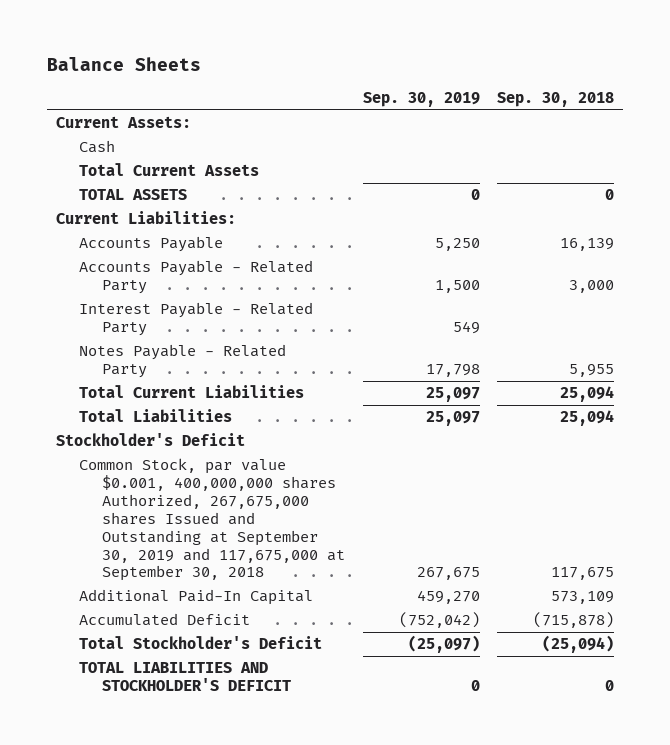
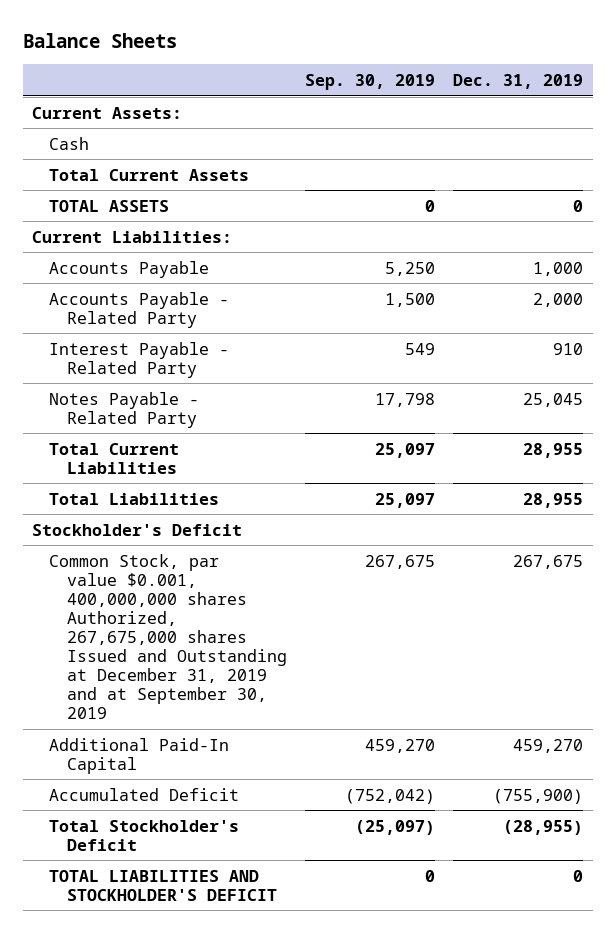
- | Sep. 30, 2019 | Sep. 30, 2018
+ | Sep. 30, 2019 | Dec. 31, 2019
- Common Stock, par value $0.001, 400,000,000 shares Authorized, 267,675,000 shares Issued and Outstanding at September 30, 2019 and 117,675,000 at September 30, 2018 | 267,675 | 117,675
+ Common Stock, par value $0.001, 400,000,000 shares Authorized, 267,675,000 shares Issued and Outstanding at December 31, 2019 and at September 30, 2019 | 267,675 | 267,675

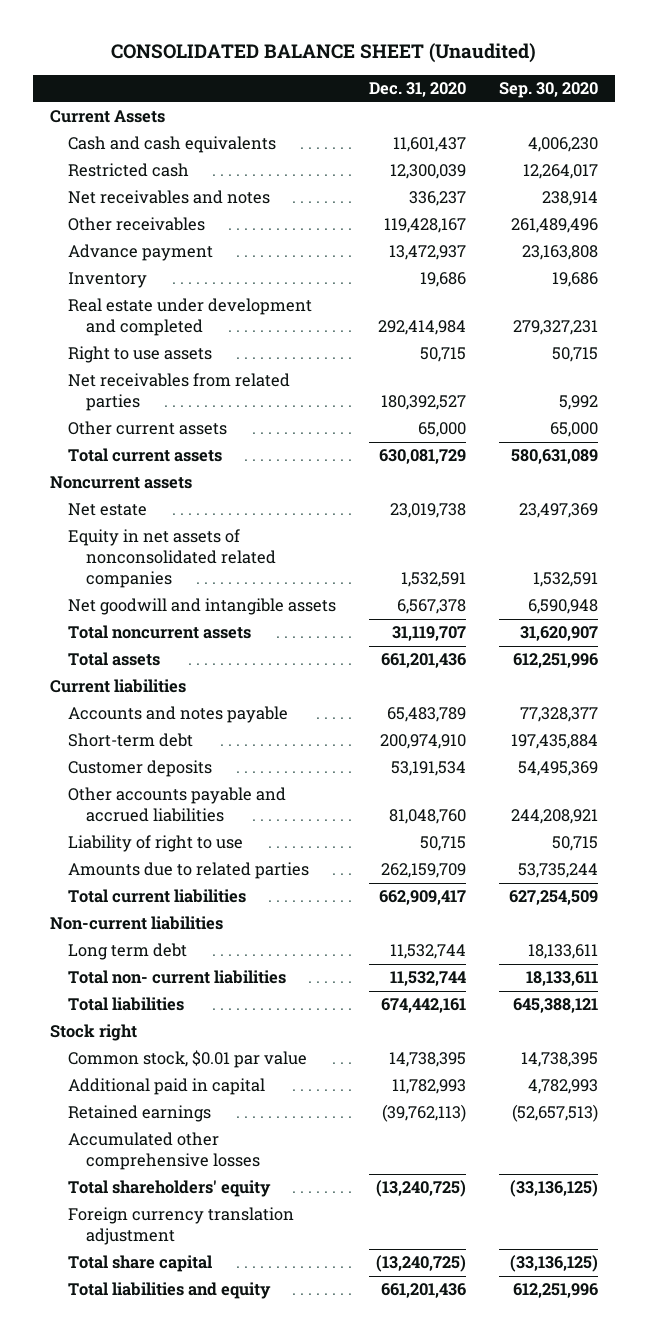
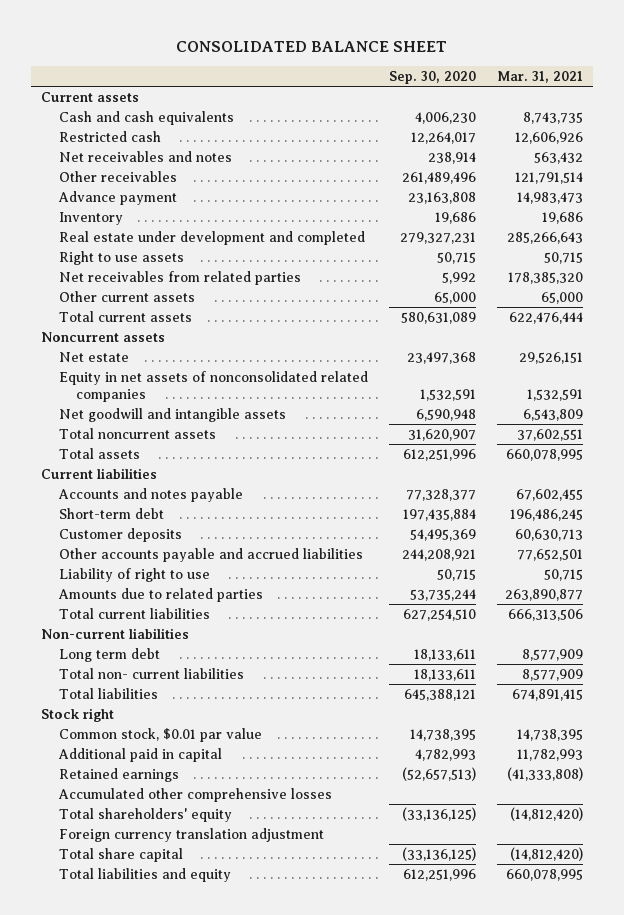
- CONSOLIDATED BALANCE SHEET (Unaudited)
+ CONSOLIDATED BALANCE SHEET
- | Dec. 31, 2020 | Sep. 30, 2020
+ | Sep. 30, 2020 | Mar. 31, 2021
- Current Assets
+ Current assets
- Net estate | 23,019,738 | 23,497,369
+ Net estate | 23,497,368 | 29,526,151
- Total current liabilities | 662,909,417 | 627,254,509
+ Total current liabilities | 627,254,510 | 666,313,506

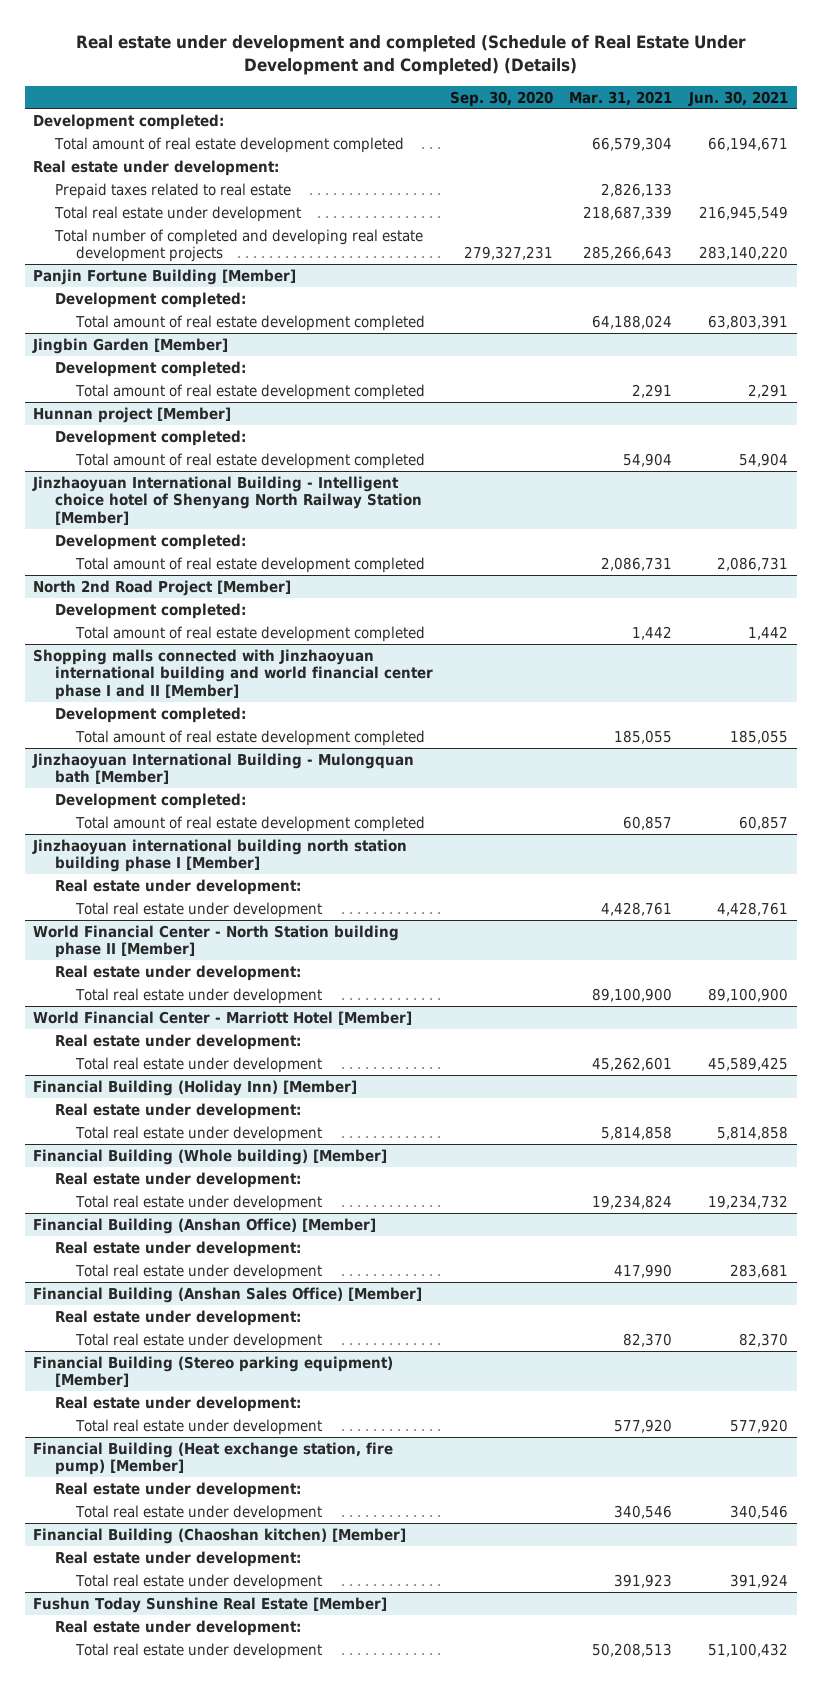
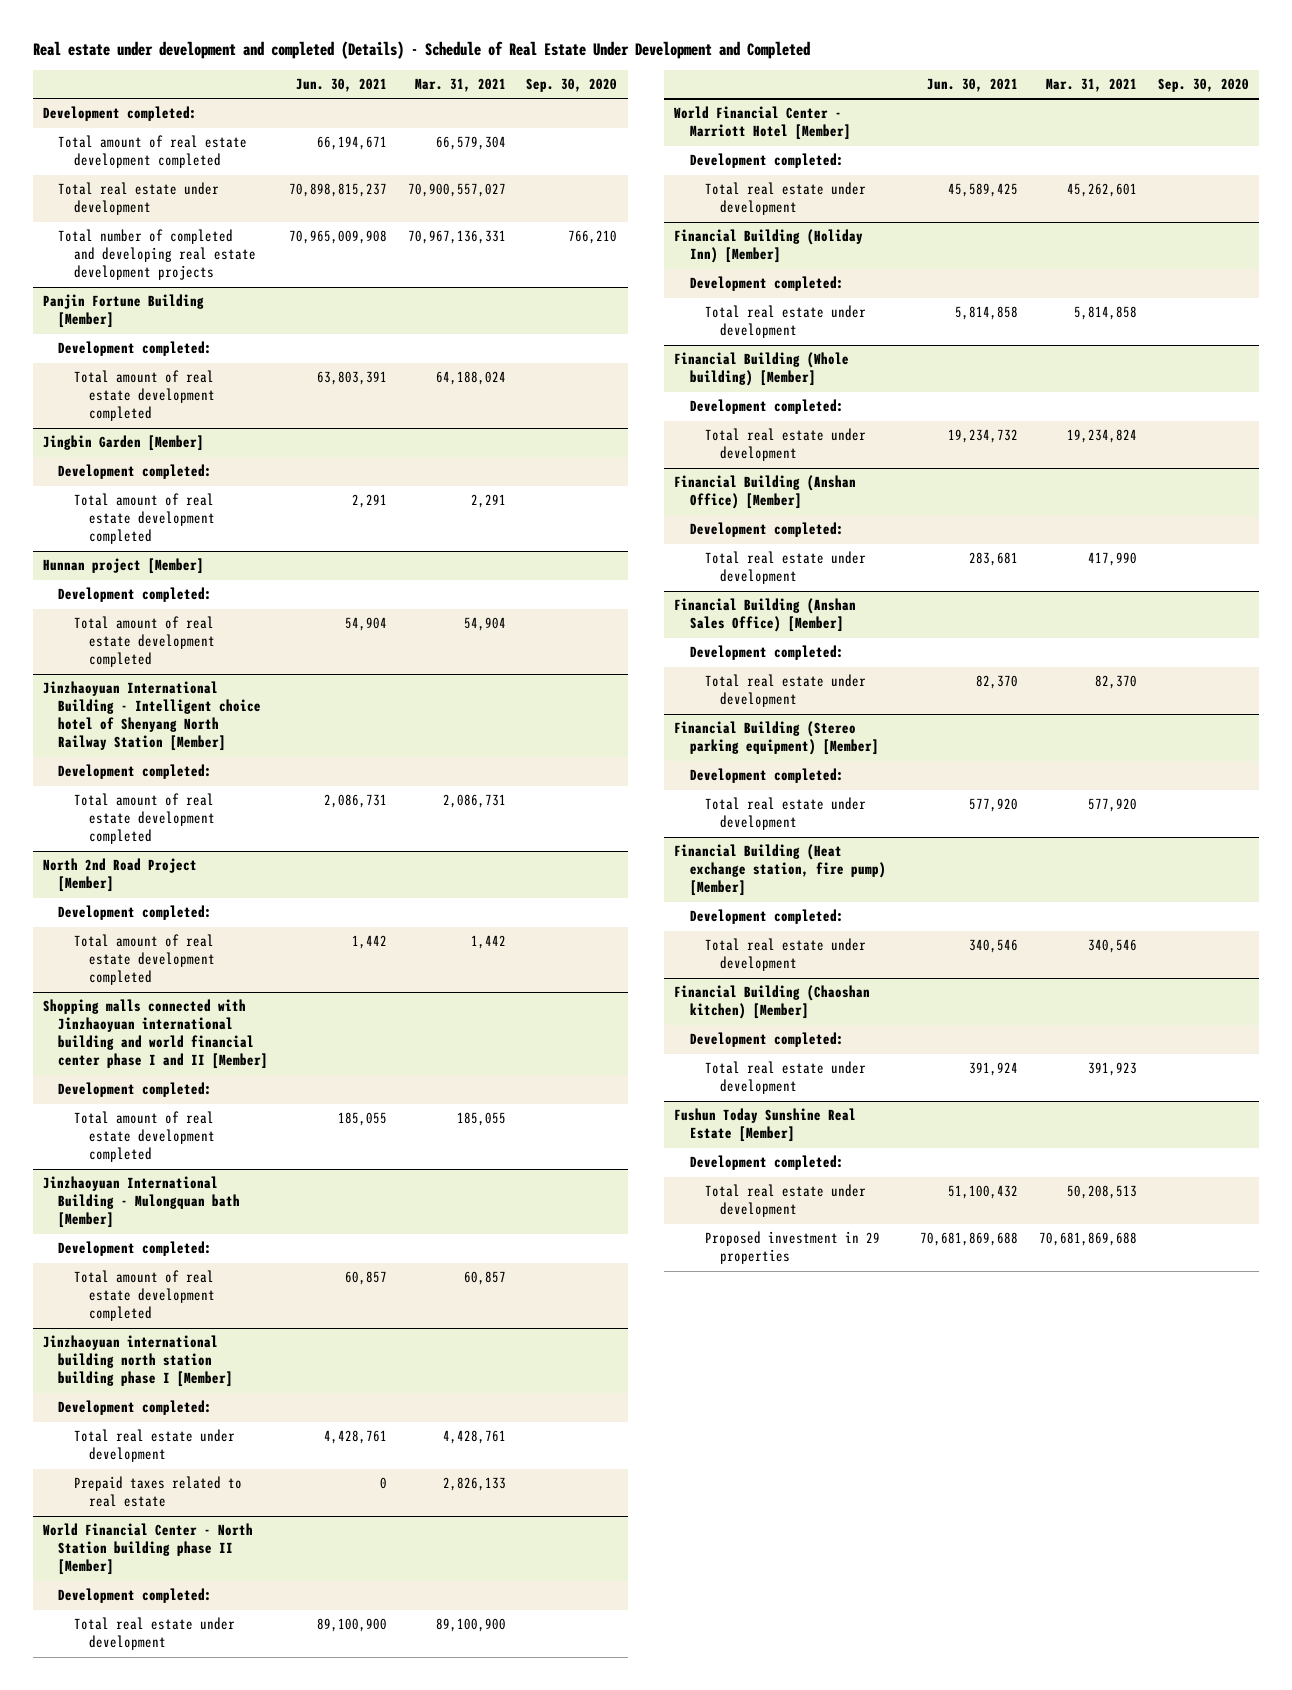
- Real estate under development and completed (Schedule of Real Estate Under Development and Completed) (Details)
+ Real estate under development and completed (Details) - Schedule of Real Estate Under Development and Completed
- | Sep. 30, 2020 | Mar. 31, 2021 | Jun. 30, 2021
+ | Jun. 30, 2021 | Mar. 31, 2021 | Sep. 30, 2020
- Real estate under development:
- Prepaid taxes related to real estate | | 2,826,133 |
- Total real estate under development | | 218,687,339 | 216,945,549
- Total number of completed and developing real estate development projects | 279,327,231 | 285,266,643 | 283,140,220
+ Total real estate under development | 70,898,815,237 | 70,900,557,027 |
+ Total number of completed and developing real estate development projects | 70,965,009,908 | 70,967,136,331 | 766,210
@ Jinzhaoyuan international building north station building phase I [Member]
- Real estate under development:
+ Development completed:
+ Prepaid taxes related to real estate | 0 | 2,826,133 |
@ World Financial Center - North Station building phase II [Member]
- Real estate under development:
+ Development completed:
@ World Financial Center - Marriott Hotel [Member]
- Real estate under development:
+ Development completed:
@ Financial Building (Holiday Inn) [Member]
- Real estate under development:
+ Development completed:
@ Financial Building (Whole building) [Member]
- Real estate under development:
+ Development completed:
@ Financial Building (Anshan Office) [Member]
- Real estate under development:
+ Development completed:
@ Financial Building (Anshan Sales Office) [Member]
- Real estate under development:
+ Development completed:
@ Financial Building (Stereo parking equipment) [Member]
- Real estate under development:
+ Development completed:
@ Financial Building (Heat exchange station, fire pump) [Member]
- Real estate under development:
+ Development completed:
@ Financial Building (Chaoshan kitchen) [Member]
- Real estate under development:
+ Development completed:
@ Fushun Today Sunshine Real Estate [Member]
- Real estate under development:
+ Development completed:
+ Proposed investment in 29 properties | 70,681,869,688 | 70,681,869,688 |

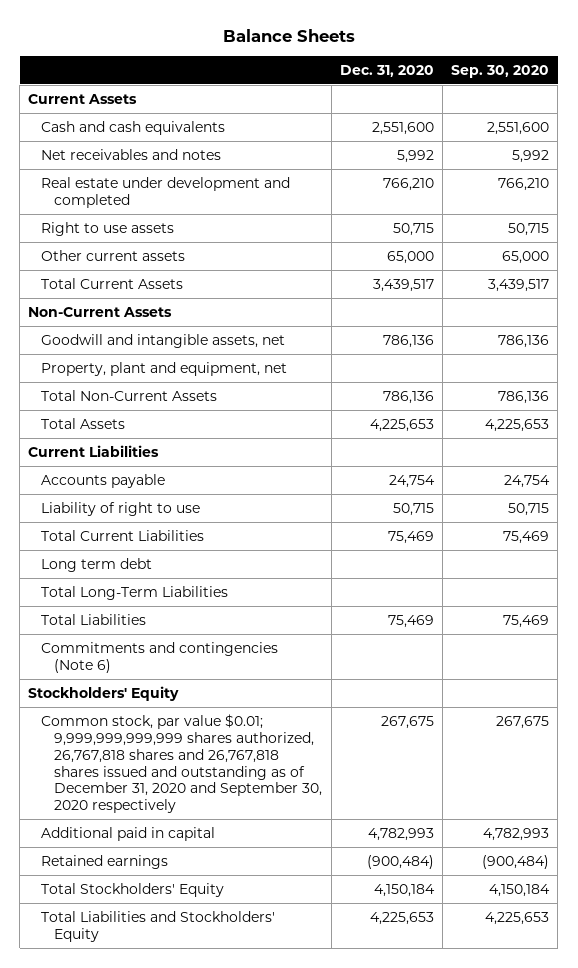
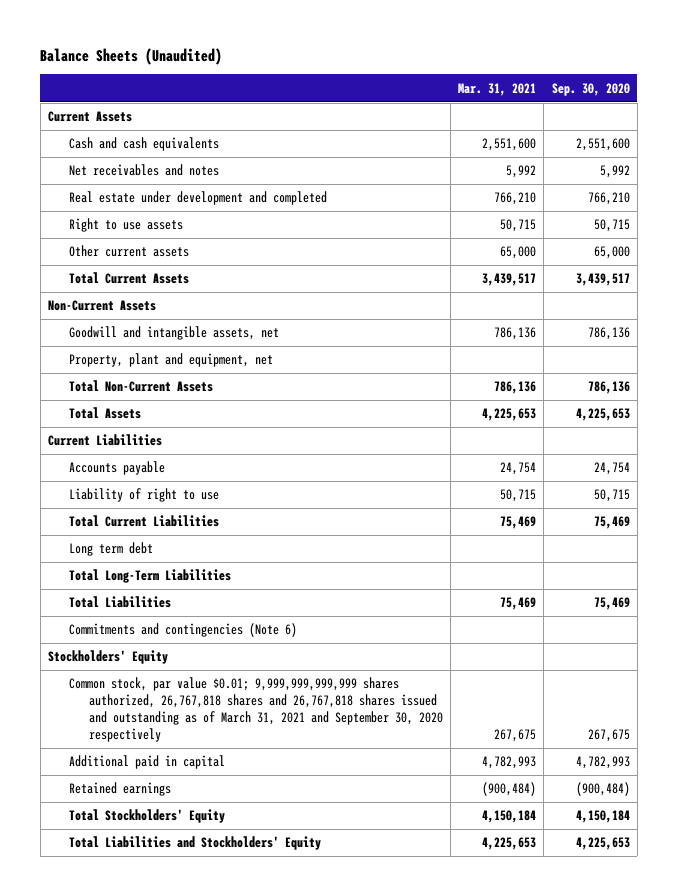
- Balance Sheets
+ Balance Sheets (Unaudited)
- | Dec. 31, 2020 | Sep. 30, 2020
+ | Mar. 31, 2021 | Sep. 30, 2020
- Common stock, par value $0.01; 9,999,999,999,999 shares authorized, 26,767,818 shares and 26,767,818 shares issued and outstanding as of December 31, 2020 and September 30, 2020 respectively | 267,675 | 267,675
+ Common stock, par value $0.01; 9,999,999,999,999 shares authorized, 26,767,818 shares and 26,767,818 shares issued and outstanding as of March 31, 2021 and September 30, 2020 respectively | 267,675 | 267,675

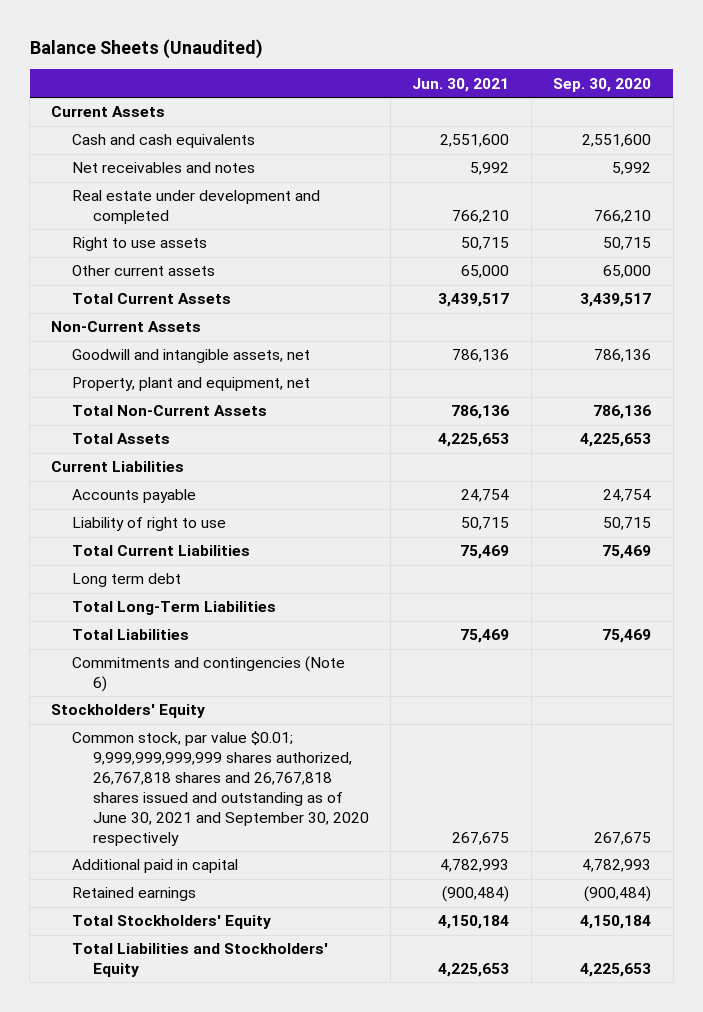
- | Mar. 31, 2021 | Sep. 30, 2020
+ | Jun. 30, 2021 | Sep. 30, 2020
- Common stock, par value $0.01; 9,999,999,999,999 shares authorized, 26,767,818 shares and 26,767,818 shares issued and outstanding as of March 31, 2021 and September 30, 2020 respectively | 267,675 | 267,675
+ Common stock, par value $0.01; 9,999,999,999,999 shares authorized, 26,767,818 shares and 26,767,818 shares issued and outstanding as of June 30, 2021 and September 30, 2020 respectively | 267,675 | 267,675

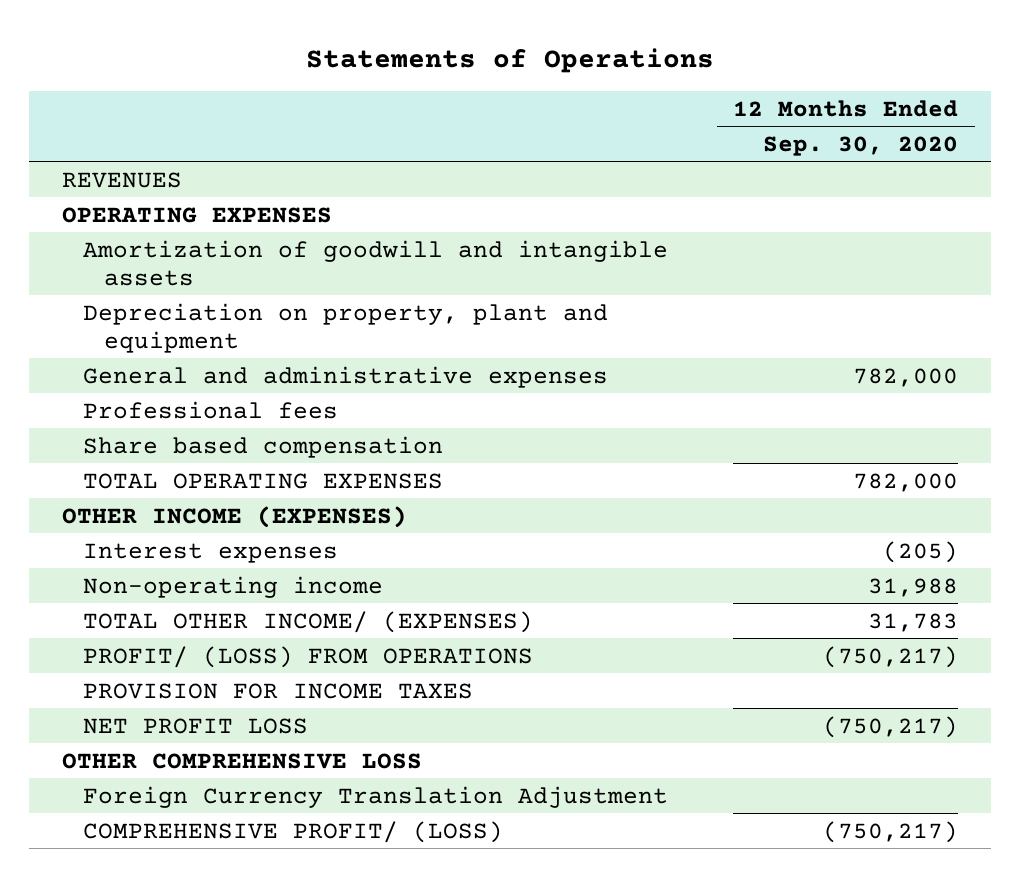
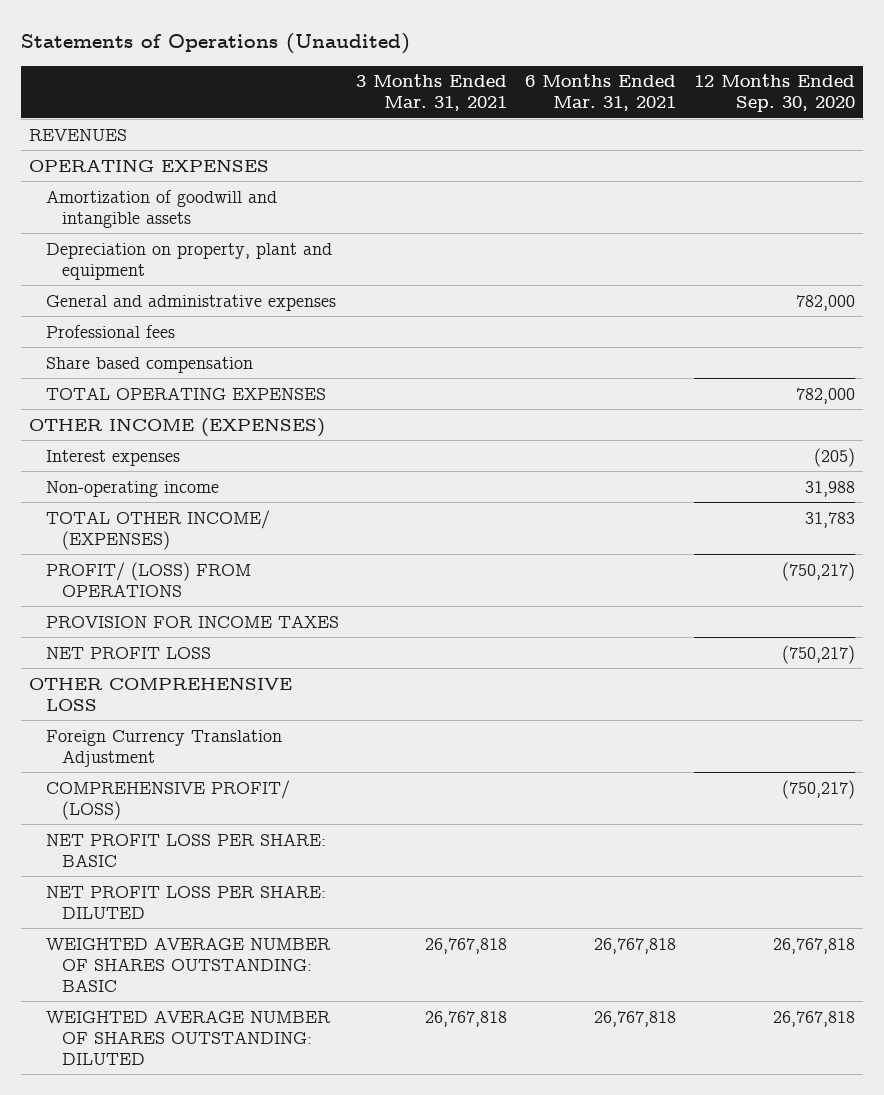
- Statements of Operations
+ Statements of Operations (Unaudited)
- | 12 Months Ended Sep. 30, 2020
+ | 3 Months Ended Mar. 31, 2021 | 6 Months Ended Mar. 31, 2021 | 12 Months Ended Sep. 30, 2020
+ NET PROFIT LOSS PER SHARE: BASIC
+ NET PROFIT LOSS PER SHARE: DILUTED
+ WEIGHTED AVERAGE NUMBER OF SHARES OUTSTANDING: BASIC | 26,767,818 | 26,767,818 | 26,767,818
+ WEIGHTED AVERAGE NUMBER OF SHARES OUTSTANDING: DILUTED | 26,767,818 | 26,767,818 | 26,767,818

